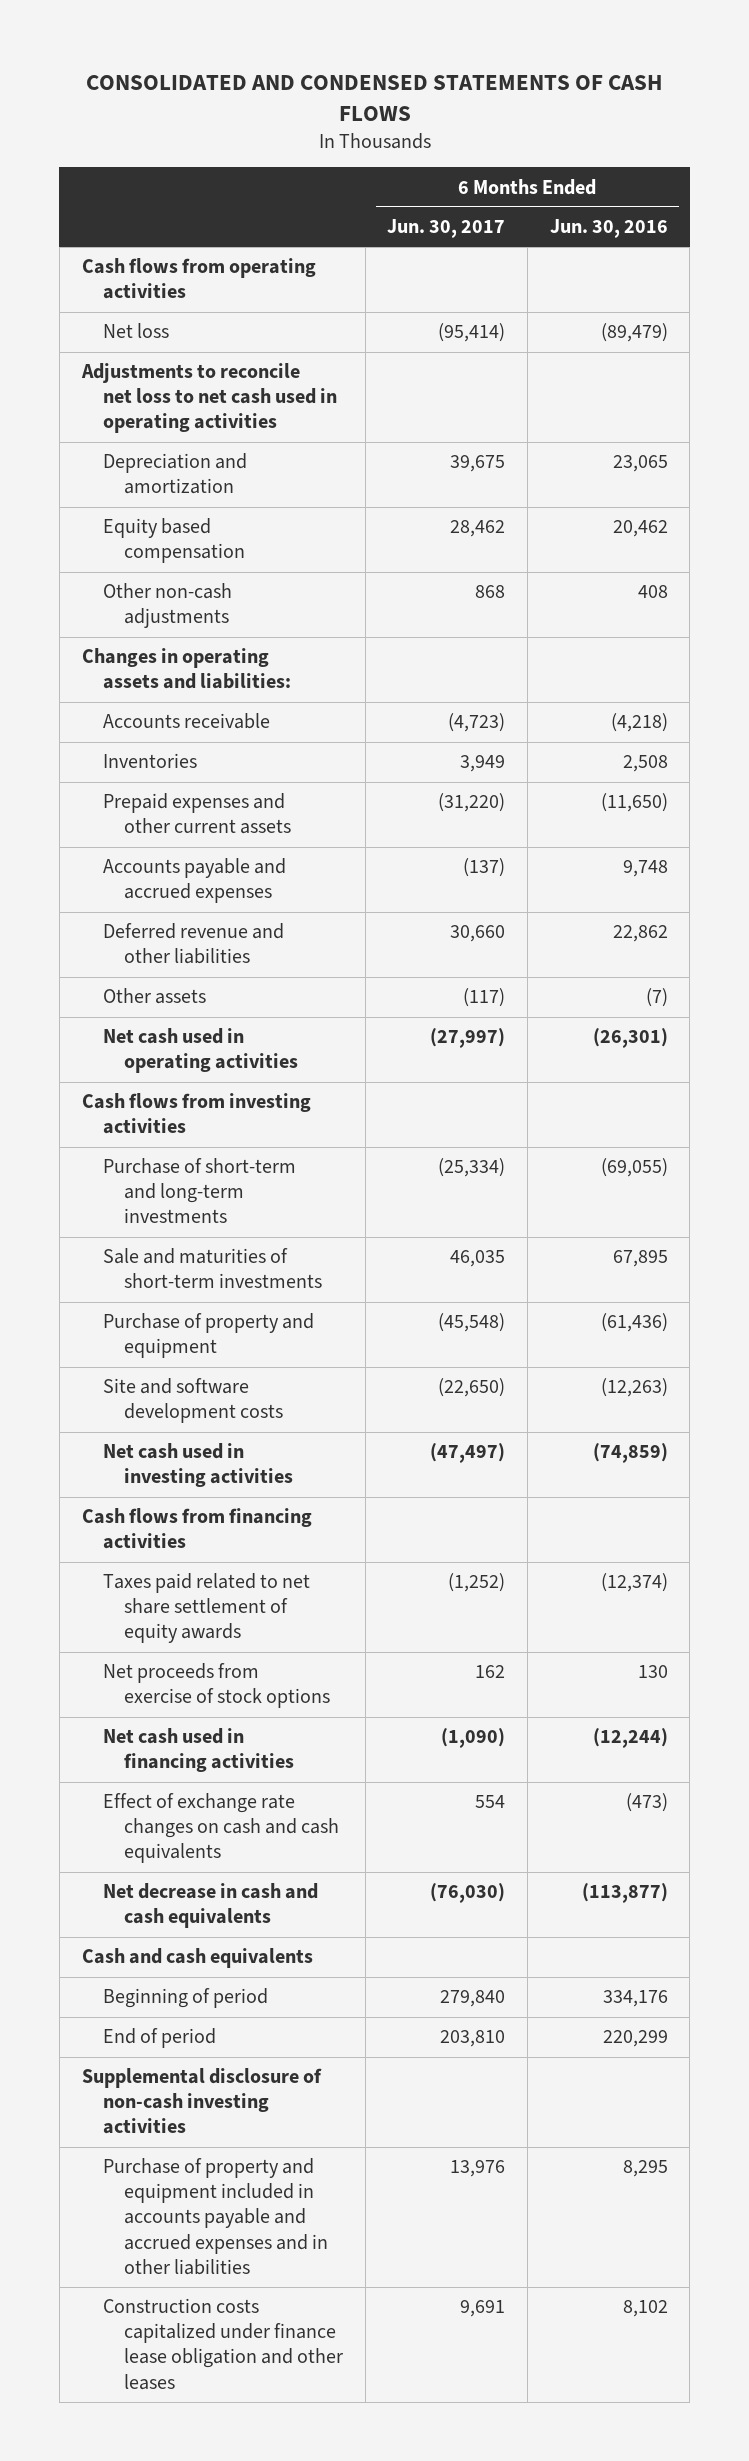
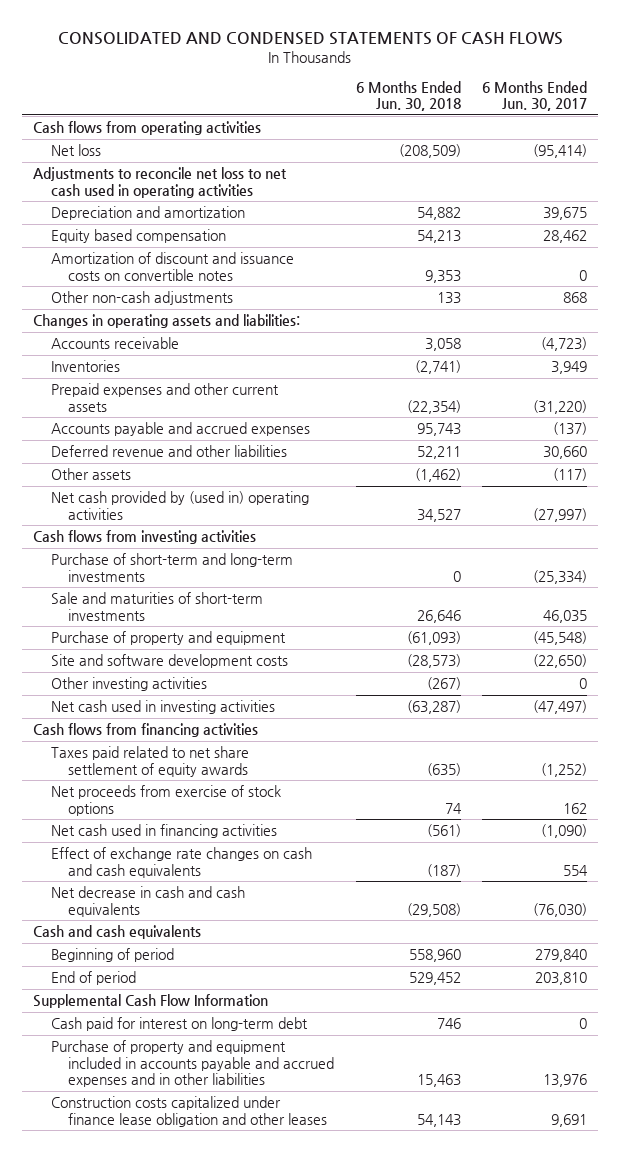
- | 6 Months Ended Jun. 30, 2017 | 6 Months Ended Jun. 30, 2016
+ | 6 Months Ended Jun. 30, 2018 | 6 Months Ended Jun. 30, 2017
+ Amortization of discount and issuance costs on convertible notes | 9,353 | 0
- Net cash used in operating activities | (27,997) | (26,301)
+ Net cash provided by (used in) operating activities | 34,527 | (27,997)
+ Other investing activities | (267) | 0
- Supplemental disclosure of non-cash investing activities
+ Supplemental Cash Flow Information
+ Cash paid for interest on long-term debt | 746 | 0

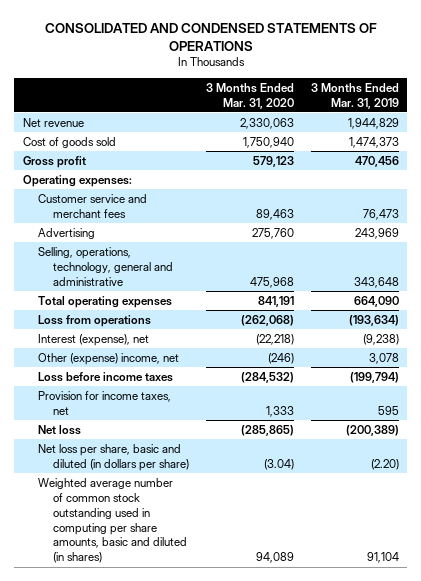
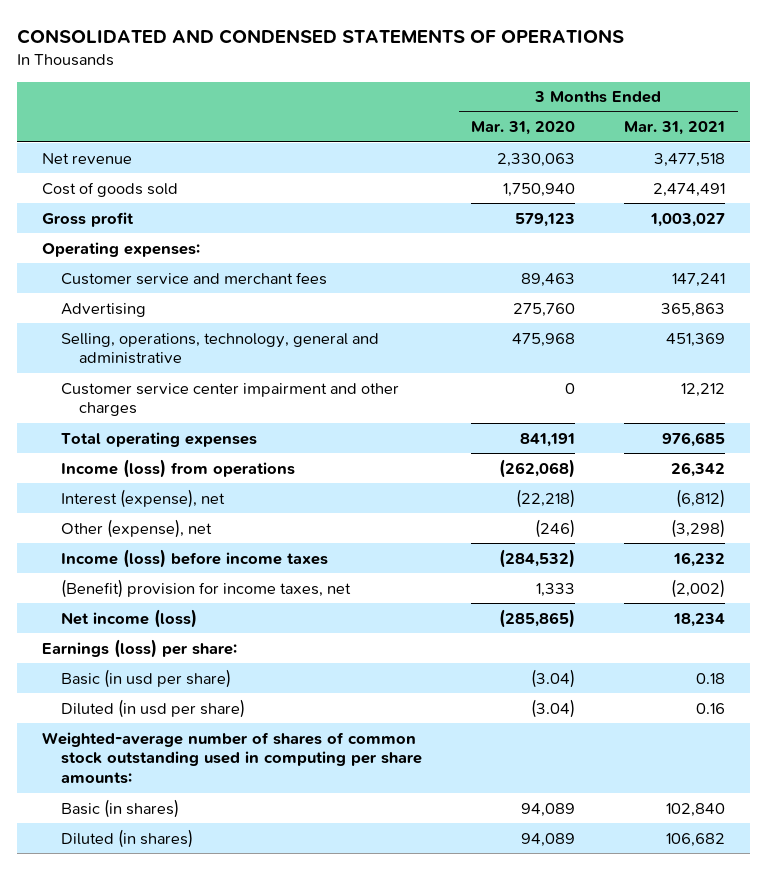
- | 3 Months Ended Mar. 31, 2020 | 3 Months Ended Mar. 31, 2019
+ | 3 Months Ended Mar. 31, 2020 | 3 Months Ended Mar. 31, 2021
+ Customer service center impairment and other charges | 0 | 12,212
- Loss from operations | (262,068) | (193,634)
+ Income (loss) from operations | (262,068) | 26,342
- Other (expense) income, net | (246) | 3,078
- Loss before income taxes | (284,532) | (199,794)
- Provision for income taxes, net | 1,333 | 595
- Net loss | (285,865) | (200,389)
- Net loss per share, basic and diluted (in dollars per share) | (3.04) | (2.20)
- Weighted average number of common stock outstanding used in computing per share amounts, basic and diluted (in shares) | 94,089 | 91,104
+ Other (expense), net | (246) | (3,298)
+ Income (loss) before income taxes | (284,532) | 16,232
+ (Benefit) provision for income taxes, net | 1,333 | (2,002)
+ Net income (loss) | (285,865) | 18,234
+ Earnings (loss) per share:
+ Basic (in usd per share) | (3.04) | 0.18
+ Diluted (in usd per share) | (3.04) | 0.16
+ Weighted-average number of shares of common stock outstanding used in computing per share amounts:
+ Basic (in shares) | 94,089 | 102,840
+ Diluted (in shares) | 94,089 | 106,682

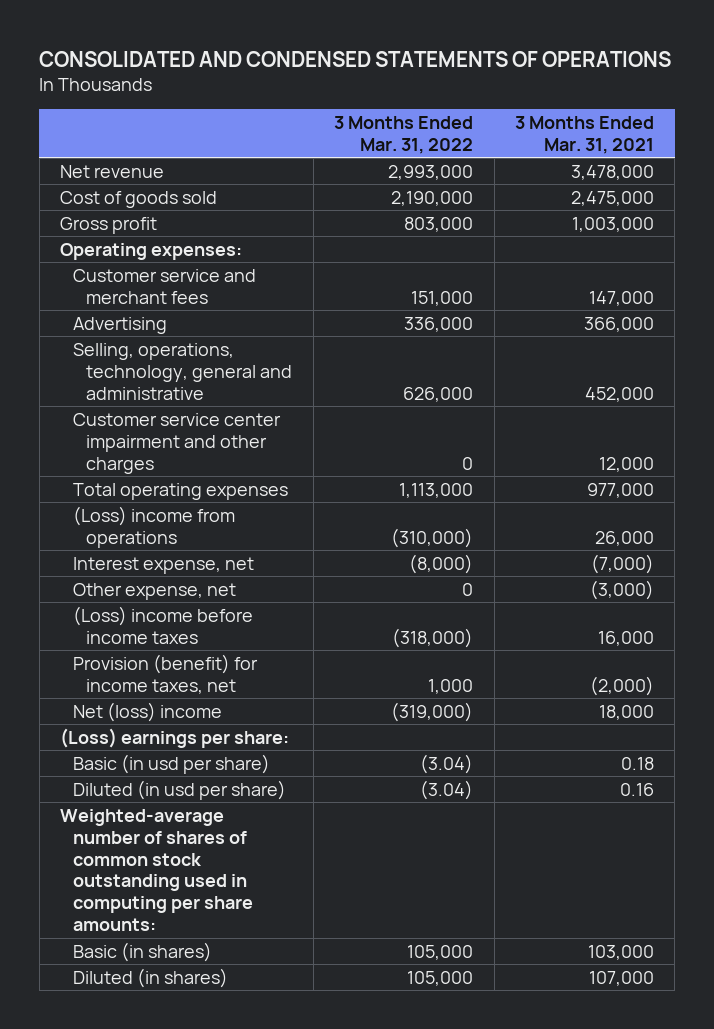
- | 3 Months Ended Mar. 31, 2020 | 3 Months Ended Mar. 31, 2021
+ | 3 Months Ended Mar. 31, 2022 | 3 Months Ended Mar. 31, 2021
- Net revenue | 2,330,063 | 3,477,518
- Cost of goods sold | 1,750,940 | 2,474,491
- Gross profit | 579,123 | 1,003,027
+ Net revenue | 2,993,000 | 3,478,000
+ Cost of goods sold | 2,190,000 | 2,475,000
+ Gross profit | 803,000 | 1,003,000
- Customer service and merchant fees | 89,463 | 147,241
- Advertising | 275,760 | 365,863
- Selling, operations, technology, general and administrative | 475,968 | 451,369
- Customer service center impairment and other charges | 0 | 12,212
- Total operating expenses | 841,191 | 976,685
- Income (loss) from operations | (262,068) | 26,342
- Interest (expense), net | (22,218) | (6,812)
- Other (expense), net | (246) | (3,298)
- Income (loss) before income taxes | (284,532) | 16,232
- (Benefit) provision for income taxes, net | 1,333 | (2,002)
- Net income (loss) | (285,865) | 18,234
- Earnings (loss) per share:
+ Customer service and merchant fees | 151,000 | 147,000
+ Advertising | 336,000 | 366,000
+ Selling, operations, technology, general and administrative | 626,000 | 452,000
+ Customer service center impairment and other charges | 0 | 12,000
+ Total operating expenses | 1,113,000 | 977,000
+ (Loss) income from operations | (310,000) | 26,000
+ Interest expense, net | (8,000) | (7,000)
+ Other expense, net | 0 | (3,000)
+ (Loss) income before income taxes | (318,000) | 16,000
+ Provision (benefit) for income taxes, net | 1,000 | (2,000)
+ Net (loss) income | (319,000) | 18,000
+ (Loss) earnings per share:
- Basic (in shares) | 94,089 | 102,840
- Diluted (in shares) | 94,089 | 106,682
+ Basic (in shares) | 105,000 | 103,000
+ Diluted (in shares) | 105,000 | 107,000

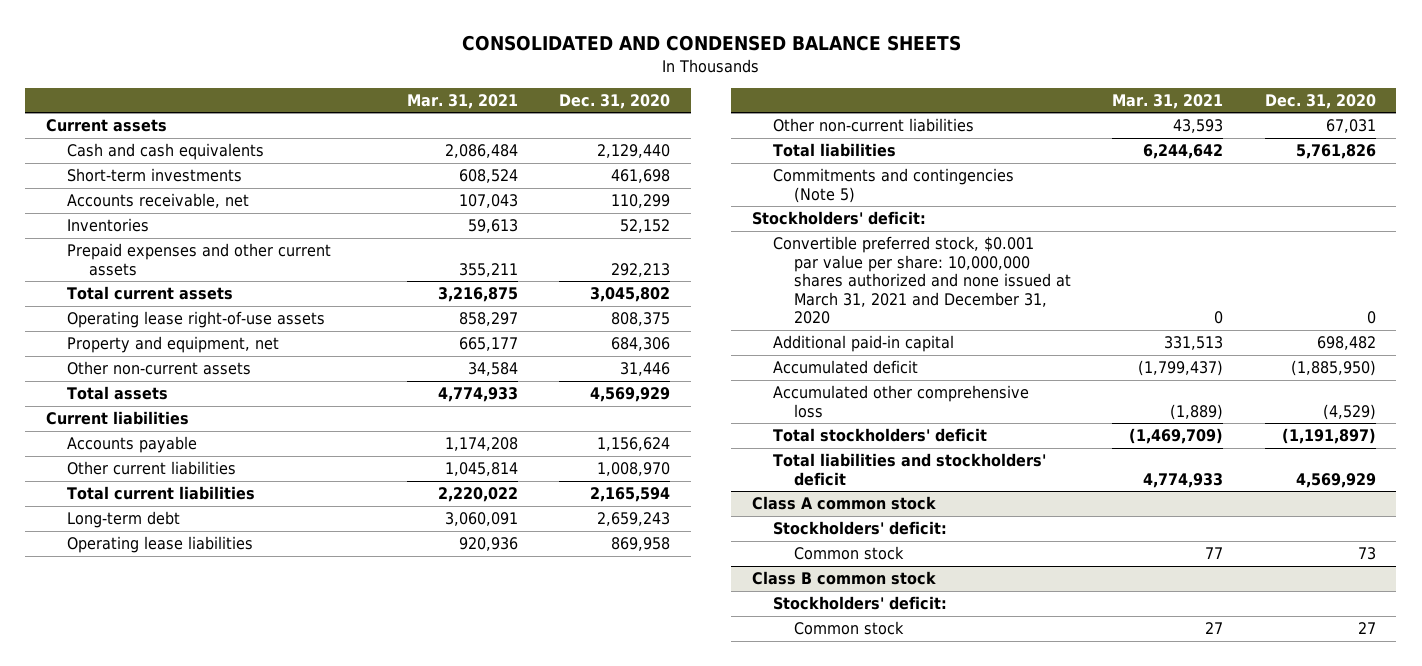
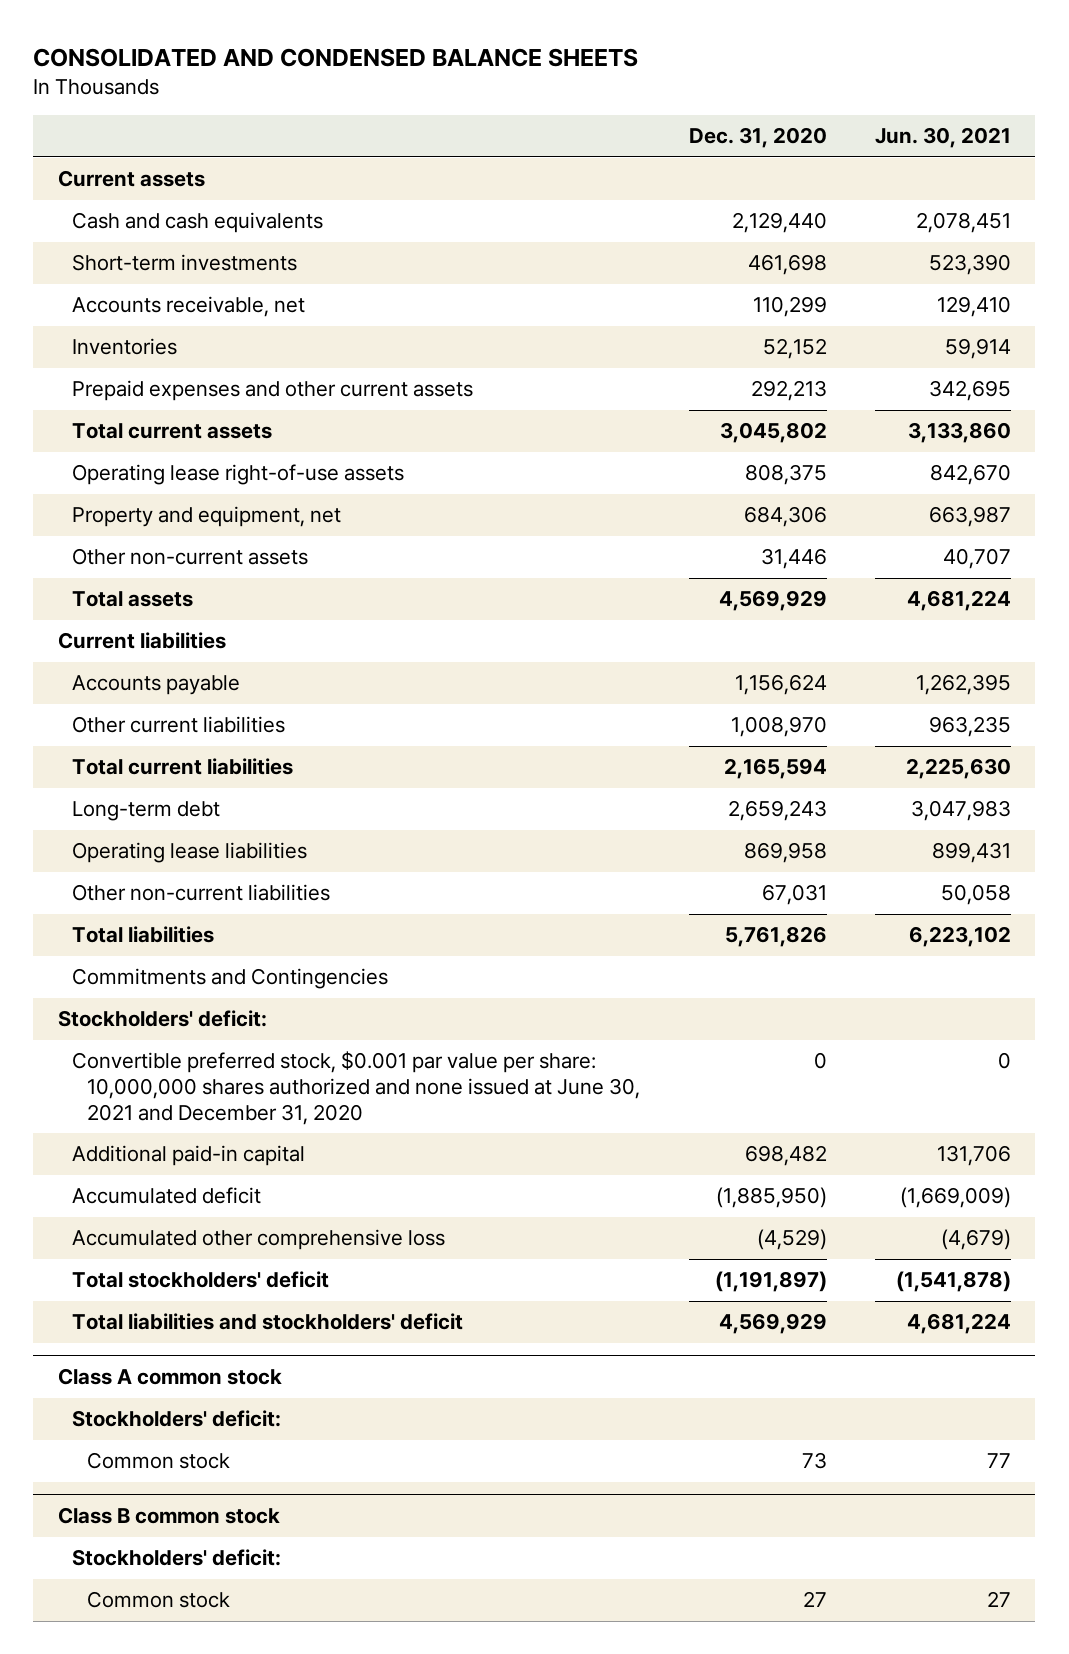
- | Mar. 31, 2021 | Dec. 31, 2020
+ | Dec. 31, 2020 | Jun. 30, 2021
- Commitments and contingencies (Note 5)
+ Commitments and Contingencies
- Convertible preferred stock, $0.001 par value per share: 10,000,000 shares authorized and none issued at March 31, 2021 and December 31, 2020 | 0 | 0
+ Convertible preferred stock, $0.001 par value per share: 10,000,000 shares authorized and none issued at June 30, 2021 and December 31, 2020 | 0 | 0

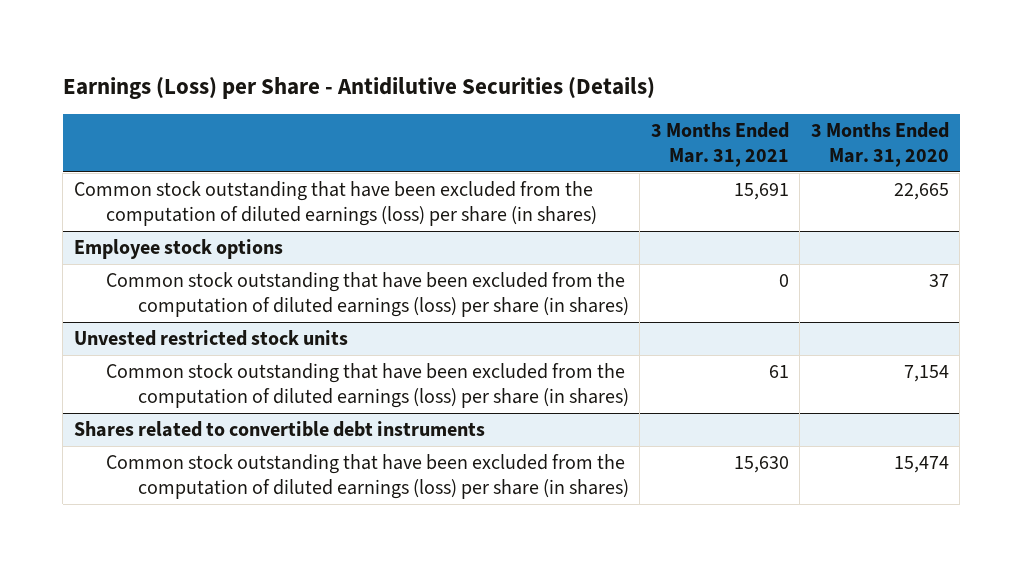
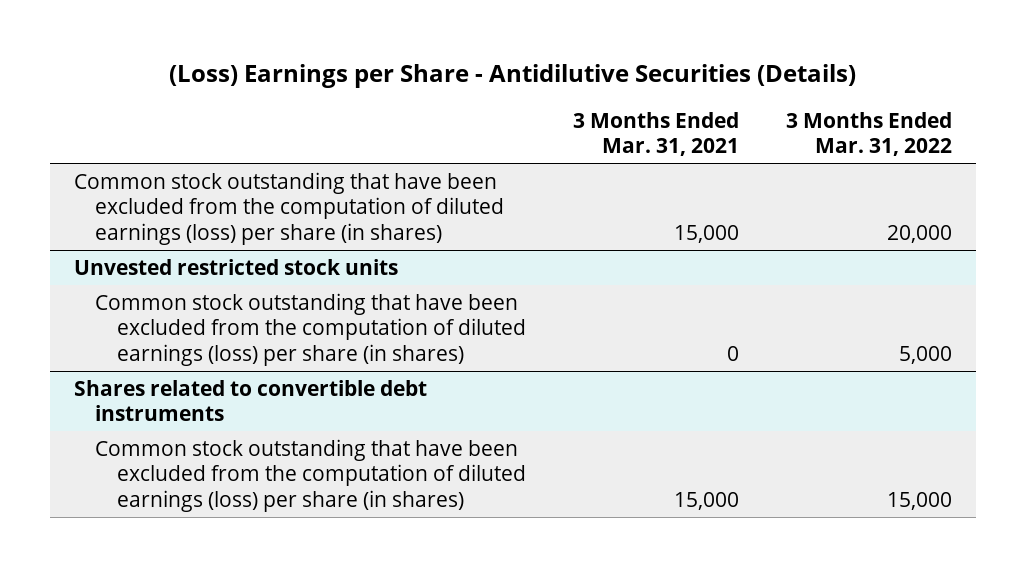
- Earnings (Loss) per Share - Antidilutive Securities (Details)
+ (Loss) Earnings per Share - Antidilutive Securities (Details)
- | 3 Months Ended Mar. 31, 2021 | 3 Months Ended Mar. 31, 2020
+ | 3 Months Ended Mar. 31, 2021 | 3 Months Ended Mar. 31, 2022
- Common stock outstanding that have been excluded from the computation of diluted earnings (loss) per share (in shares) | 15,691 | 22,665
- Employee stock options
- Common stock outstanding that have been excluded from the computation of diluted earnings (loss) per share (in shares) | 0 | 37
+ Common stock outstanding that have been excluded from the computation of diluted earnings (loss) per share (in shares) | 15,000 | 20,000
@ Unvested restricted stock units
- Common stock outstanding that have been excluded from the computation of diluted earnings (loss) per share (in shares) | 61 | 7,154
+ Common stock outstanding that have been excluded from the computation of diluted earnings (loss) per share (in shares) | 0 | 5,000
@ Shares related to convertible debt instruments
- Common stock outstanding that have been excluded from the computation of diluted earnings (loss) per share (in shares) | 15,630 | 15,474
+ Common stock outstanding that have been excluded from the computation of diluted earnings (loss) per share (in shares) | 15,000 | 15,000

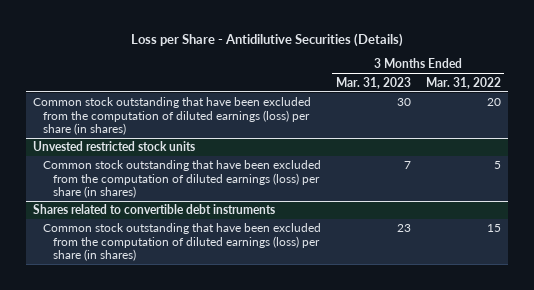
- (Loss) Earnings per Share - Antidilutive Securities (Details)
+ Loss per Share - Antidilutive Securities (Details)
- | 3 Months Ended Mar. 31, 2021 | 3 Months Ended Mar. 31, 2022
+ | 3 Months Ended Mar. 31, 2023 | 3 Months Ended Mar. 31, 2022
- Common stock outstanding that have been excluded from the computation of diluted earnings (loss) per share (in shares) | 15,000 | 20,000
+ Common stock outstanding that have been excluded from the computation of diluted earnings (loss) per share (in shares) | 30 | 20
@ Unvested restricted stock units
- Common stock outstanding that have been excluded from the computation of diluted earnings (loss) per share (in shares) | 0 | 5,000
+ Common stock outstanding that have been excluded from the computation of diluted earnings (loss) per share (in shares) | 7 | 5
@ Shares related to convertible debt instruments
- Common stock outstanding that have been excluded from the computation of diluted earnings (loss) per share (in shares) | 15,000 | 15,000
+ Common stock outstanding that have been excluded from the computation of diluted earnings (loss) per share (in shares) | 23 | 15

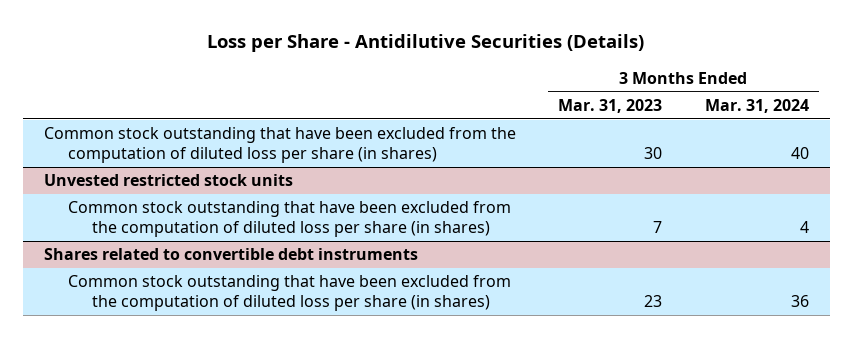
- | 3 Months Ended Mar. 31, 2023 | 3 Months Ended Mar. 31, 2022
+ | 3 Months Ended Mar. 31, 2023 | 3 Months Ended Mar. 31, 2024
- Common stock outstanding that have been excluded from the computation of diluted earnings (loss) per share (in shares) | 30 | 20
+ Common stock outstanding that have been excluded from the computation of diluted loss per share (in shares) | 30 | 40
@ Unvested restricted stock units
- Common stock outstanding that have been excluded from the computation of diluted earnings (loss) per share (in shares) | 7 | 5
+ Common stock outstanding that have been excluded from the computation of diluted loss per share (in shares) | 7 | 4
@ Shares related to convertible debt instruments
- Common stock outstanding that have been excluded from the computation of diluted earnings (loss) per share (in shares) | 23 | 15
+ Common stock outstanding that have been excluded from the computation of diluted loss per share (in shares) | 23 | 36

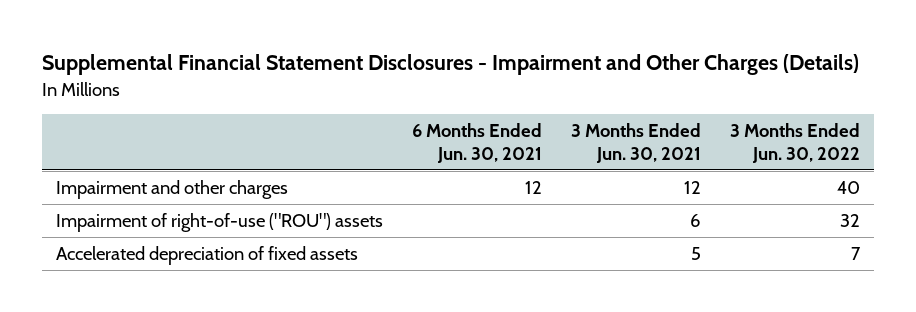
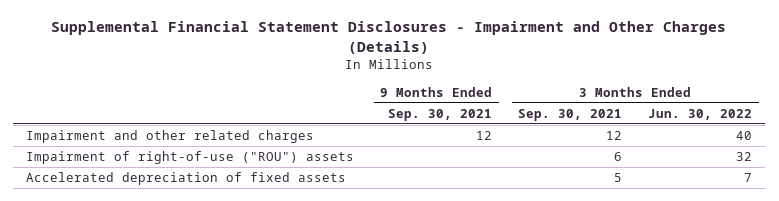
- | 6 Months Ended Jun. 30, 2021 | 3 Months Ended Jun. 30, 2021 | 3 Months Ended Jun. 30, 2022
+ | 9 Months Ended Sep. 30, 2021 | 3 Months Ended Sep. 30, 2021 | 3 Months Ended Jun. 30, 2022
- Impairment and other charges | 12 | 12 | 40
+ Impairment and other related charges | 12 | 12 | 40

